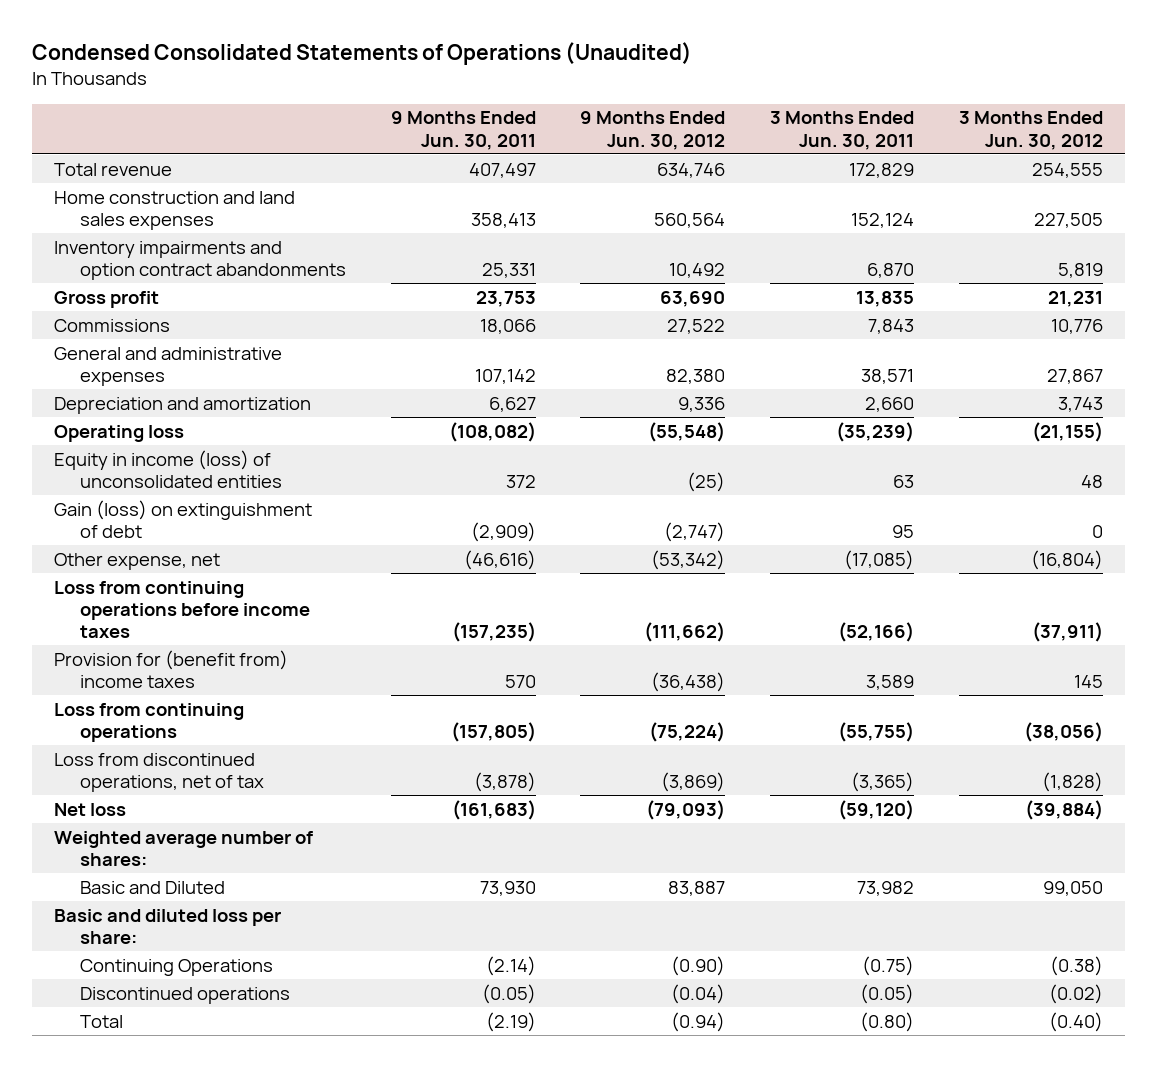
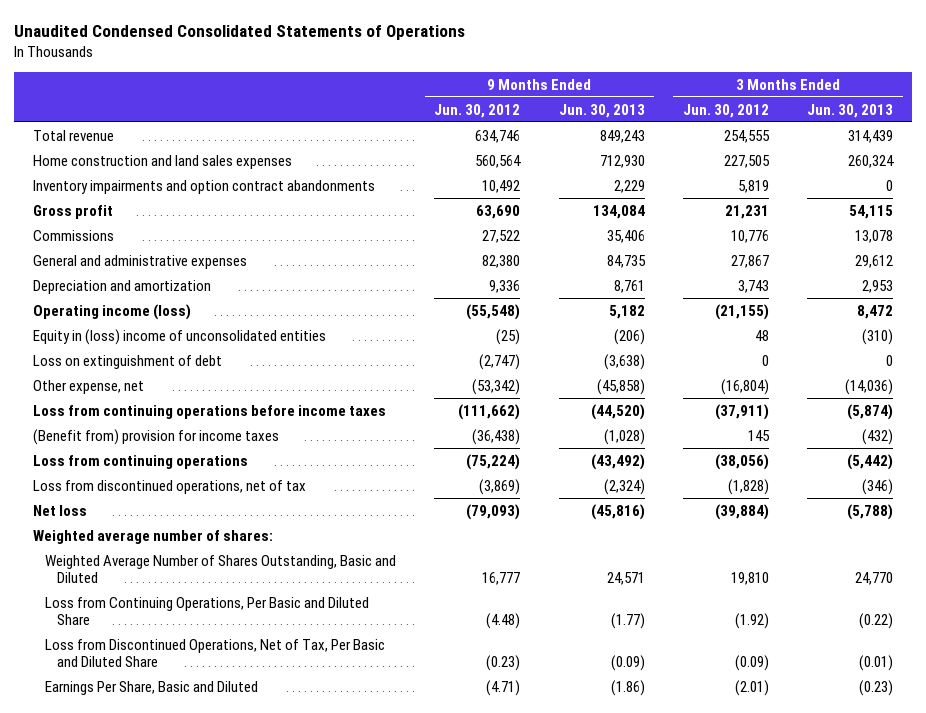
- Condensed Consolidated Statements of Operations (Unaudited)
+ Unaudited Condensed Consolidated Statements of Operations
- | 9 Months Ended Jun. 30, 2011 | 9 Months Ended Jun. 30, 2012 | 3 Months Ended Jun. 30, 2011 | 3 Months Ended Jun. 30, 2012
+ | 9 Months Ended Jun. 30, 2012 | 9 Months Ended Jun. 30, 2013 | 3 Months Ended Jun. 30, 2012 | 3 Months Ended Jun. 30, 2013
- Operating loss | (108,082) | (55,548) | (35,239) | (21,155)
- Equity in income (loss) of unconsolidated entities | 372 | (25) | 63 | 48
- Gain (loss) on extinguishment of debt | (2,909) | (2,747) | 95 | 0
+ Operating income (loss) | (55,548) | 5,182 | (21,155) | 8,472
+ Equity in (loss) income of unconsolidated entities | (25) | (206) | 48 | (310)
+ Loss on extinguishment of debt | (2,747) | (3,638) | 0 | 0
- Provision for (benefit from) income taxes | 570 | (36,438) | 3,589 | 145
+ (Benefit from) provision for income taxes | (36,438) | (1,028) | 145 | (432)
- Basic and Diluted | 73,930 | 83,887 | 73,982 | 99,050
- Basic and diluted loss per share:
- Continuing Operations | (2.14) | (0.90) | (0.75) | (0.38)
- Discontinued operations | (0.05) | (0.04) | (0.05) | (0.02)
- Total | (2.19) | (0.94) | (0.80) | (0.40)
+ Weighted Average Number of Shares Outstanding, Basic and Diluted | 16,777 | 24,571 | 19,810 | 24,770
+ Loss from Continuing Operations, Per Basic and Diluted Share | (4.48) | (1.77) | (1.92) | (0.22)
+ Loss from Discontinued Operations, Net of Tax, Per Basic and Diluted Share | (0.23) | (0.09) | (0.09) | (0.01)
+ Earnings Per Share, Basic and Diluted | (4.71) | (1.86) | (2.01) | (0.23)

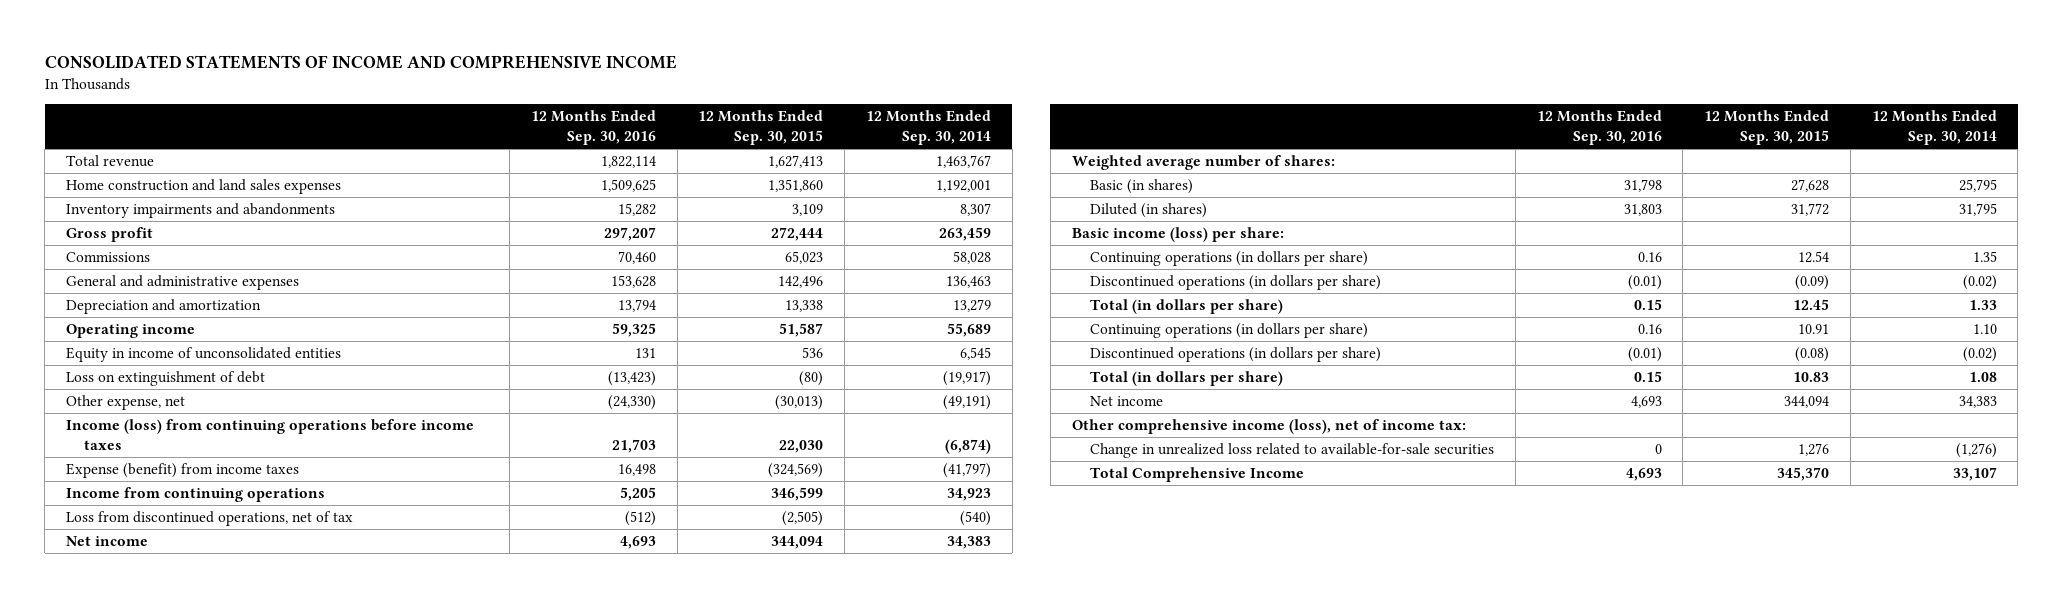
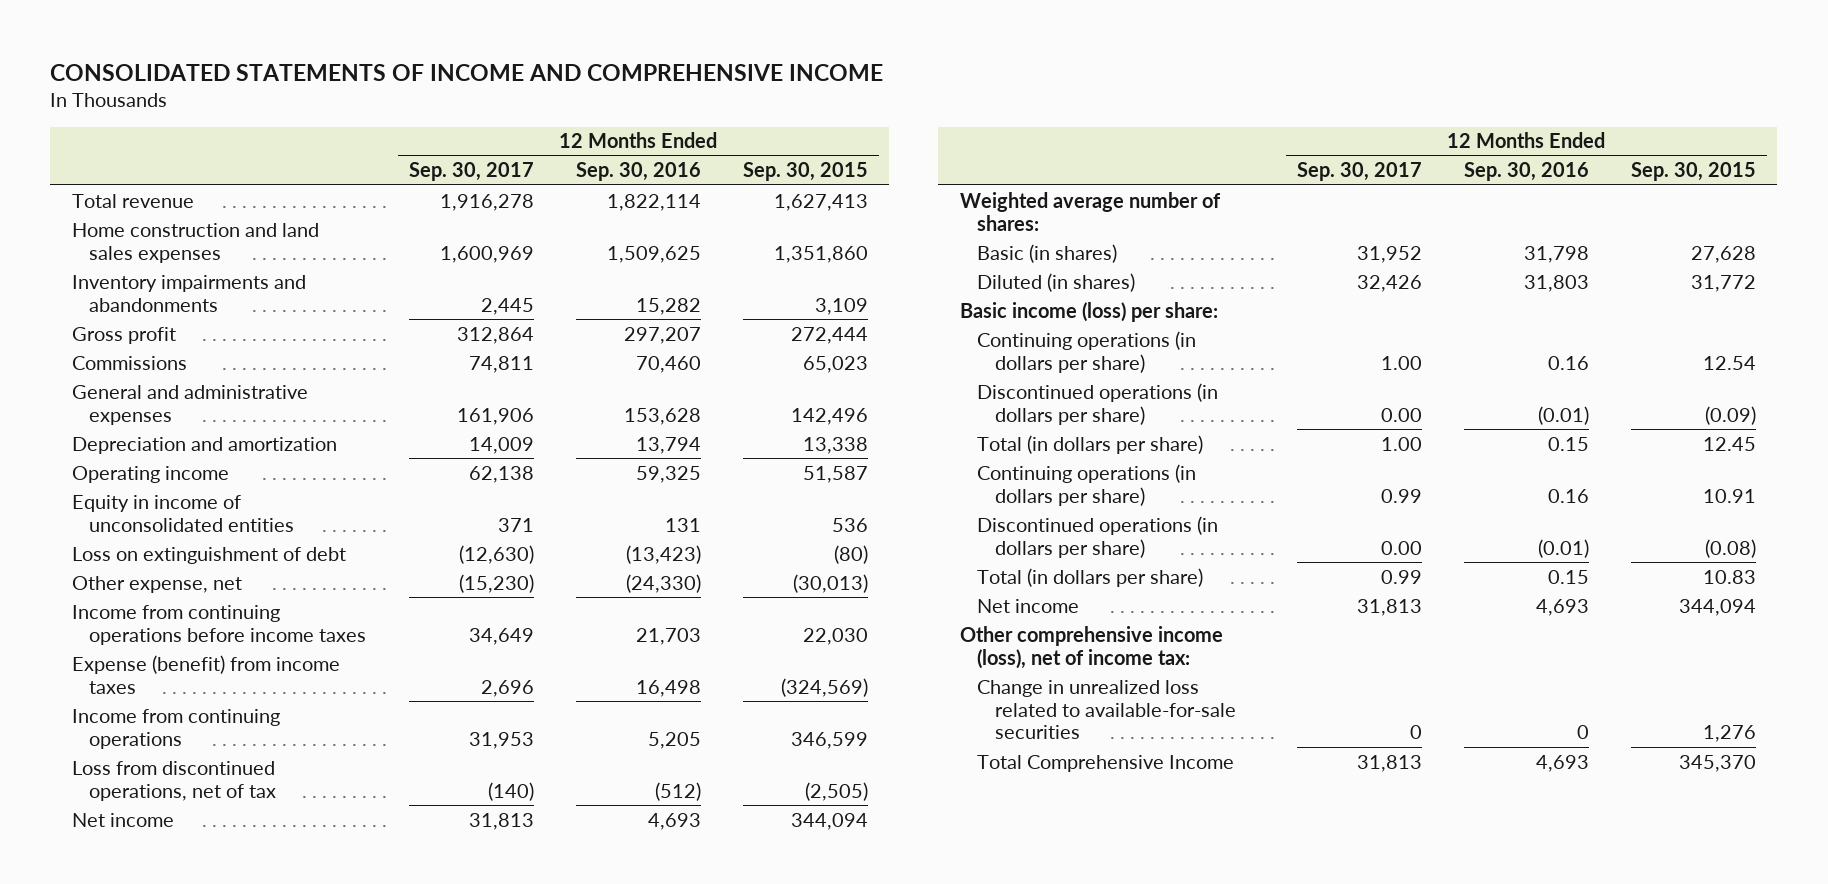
- | 12 Months Ended Sep. 30, 2016 | 12 Months Ended Sep. 30, 2015 | 12 Months Ended Sep. 30, 2014
+ | 12 Months Ended Sep. 30, 2017 | 12 Months Ended Sep. 30, 2016 | 12 Months Ended Sep. 30, 2015
- Income (loss) from continuing operations before income taxes | 21,703 | 22,030 | (6,874)
+ Income from continuing operations before income taxes | 34,649 | 21,703 | 22,030

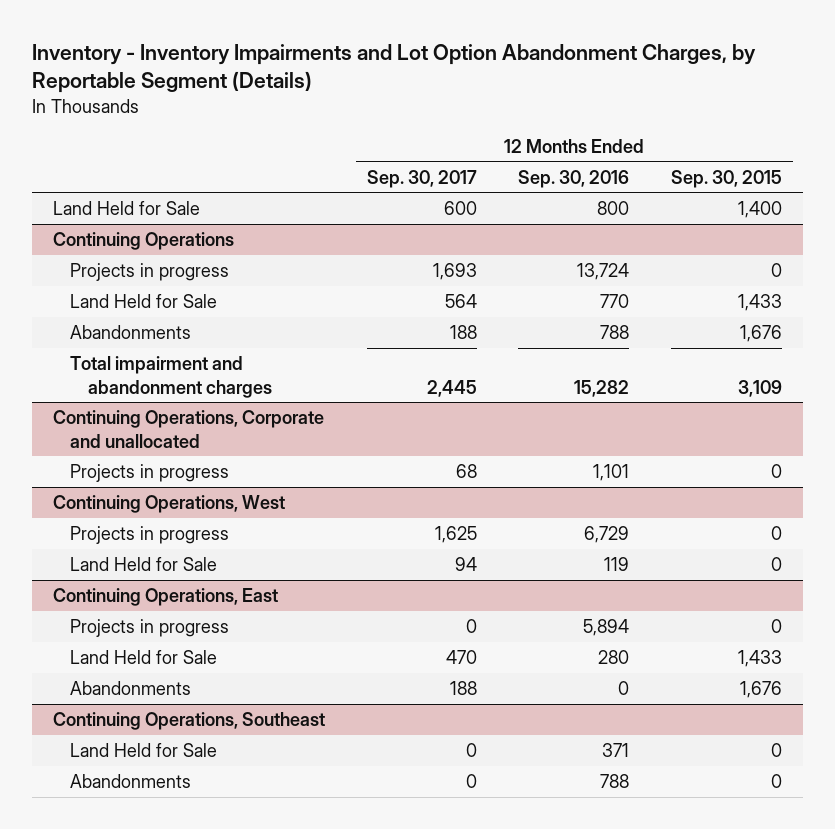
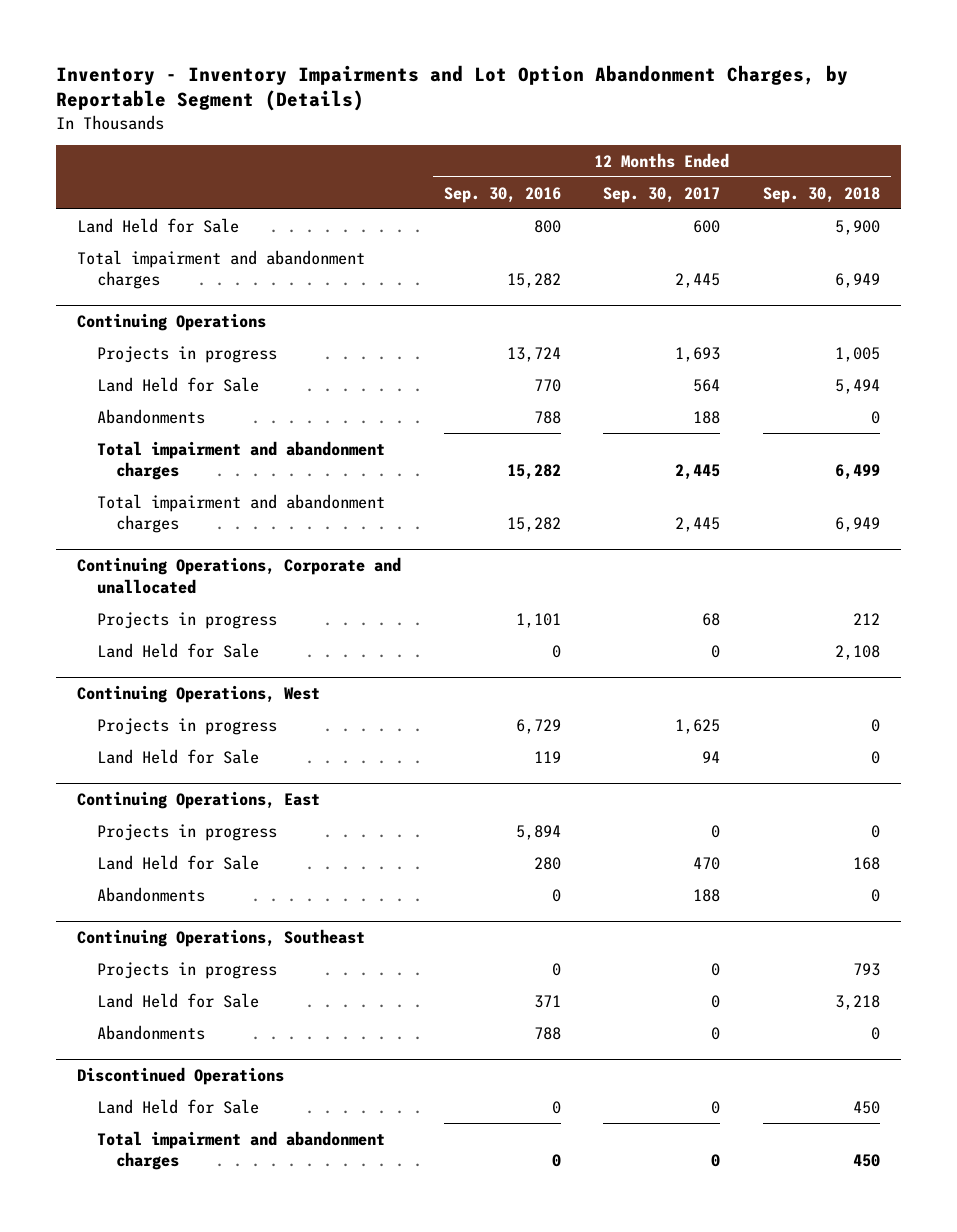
- | 12 Months Ended Sep. 30, 2017 | 12 Months Ended Sep. 30, 2016 | 12 Months Ended Sep. 30, 2015
+ | 12 Months Ended Sep. 30, 2016 | 12 Months Ended Sep. 30, 2017 | 12 Months Ended Sep. 30, 2018
+ Total impairment and abandonment charges | 15,282 | 2,445 | 6,949
@ Continuing Operations
+ Total impairment and abandonment charges | 15,282 | 2,445 | 6,949
@ Continuing Operations, Corporate and unallocated
+ Land Held for Sale | 0 | 0 | 2,108
@ Continuing Operations, Southeast
+ Projects in progress | 0 | 0 | 793
+ Discontinued Operations
+ Land Held for Sale | 0 | 0 | 450
+ Total impairment and abandonment charges | 0 | 0 | 450

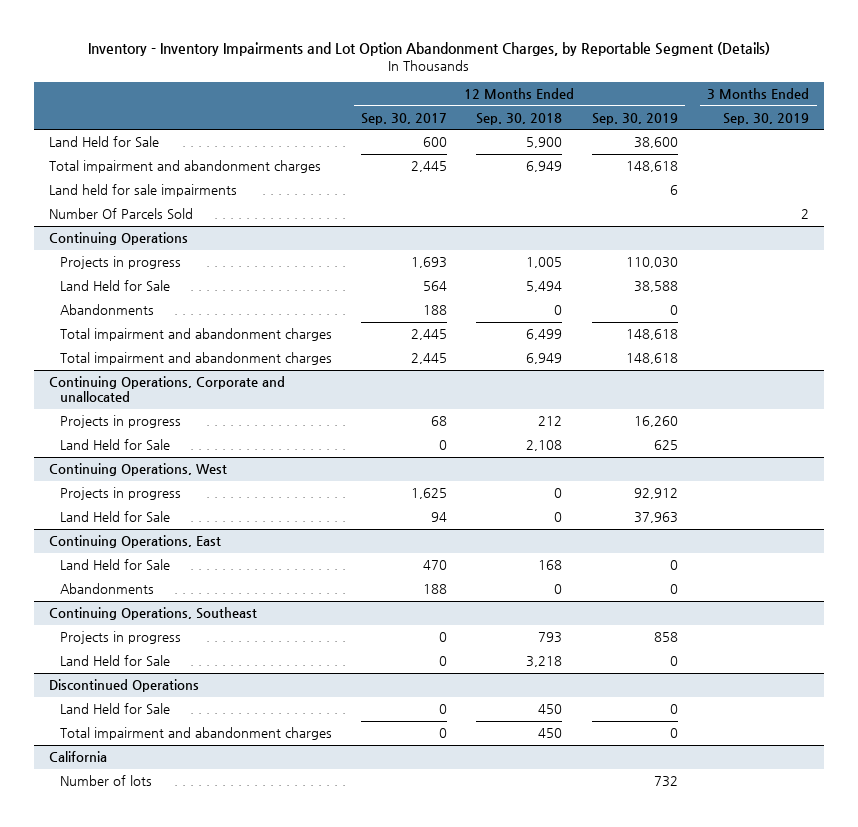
- | 12 Months Ended Sep. 30, 2016 | 12 Months Ended Sep. 30, 2017 | 12 Months Ended Sep. 30, 2018
+ | 12 Months Ended Sep. 30, 2017 | 12 Months Ended Sep. 30, 2018 | 12 Months Ended Sep. 30, 2019 | 3 Months Ended Sep. 30, 2019
+ Land held for sale impairments | | | 6 |
+ Number Of Parcels Sold | | | | 2
@ Continuing Operations, East
- Projects in progress | 5,894 | 0 | 0
@ Continuing Operations, Southeast
- Abandonments | 788 | 0 | 0
+ California
+ Number of lots | | | 732 |

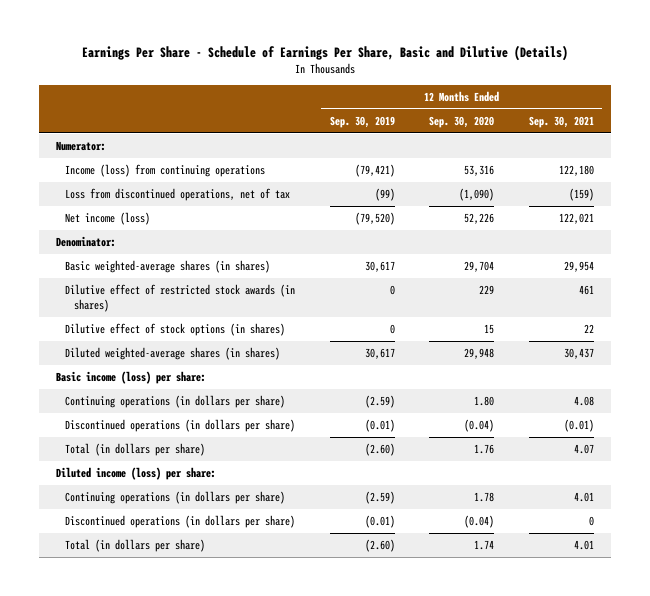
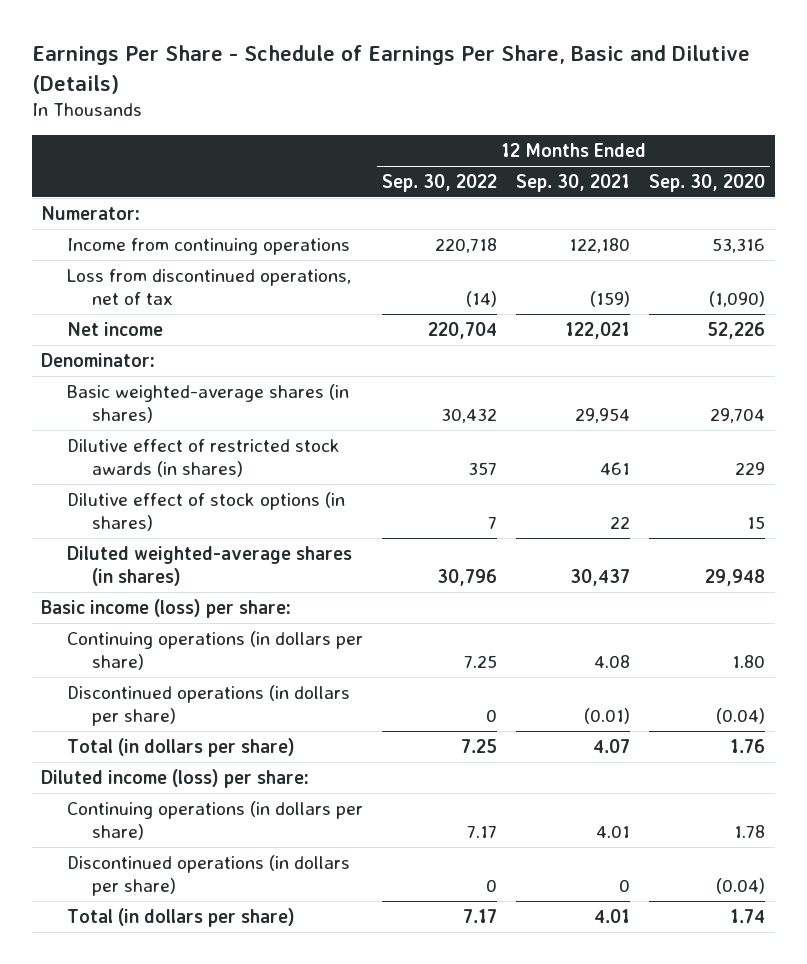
- | 12 Months Ended Sep. 30, 2019 | 12 Months Ended Sep. 30, 2020 | 12 Months Ended Sep. 30, 2021
+ | 12 Months Ended Sep. 30, 2022 | 12 Months Ended Sep. 30, 2021 | 12 Months Ended Sep. 30, 2020
- Income (loss) from continuing operations | (79,421) | 53,316 | 122,180
+ Income from continuing operations | 220,718 | 122,180 | 53,316
- Net income (loss) | (79,520) | 52,226 | 122,021
+ Net income | 220,704 | 122,021 | 52,226

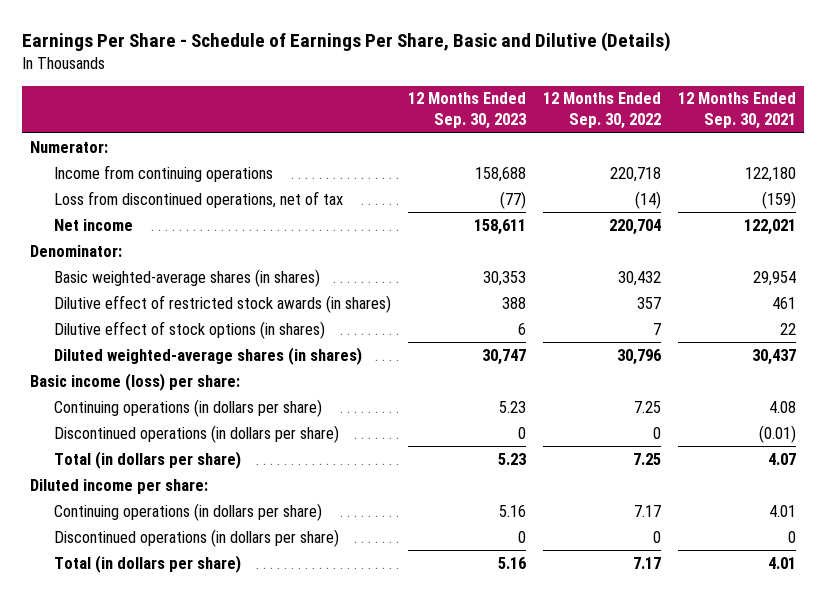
- | 12 Months Ended Sep. 30, 2022 | 12 Months Ended Sep. 30, 2021 | 12 Months Ended Sep. 30, 2020
+ | 12 Months Ended Sep. 30, 2023 | 12 Months Ended Sep. 30, 2022 | 12 Months Ended Sep. 30, 2021
- Diluted income (loss) per share:
+ Diluted income per share:

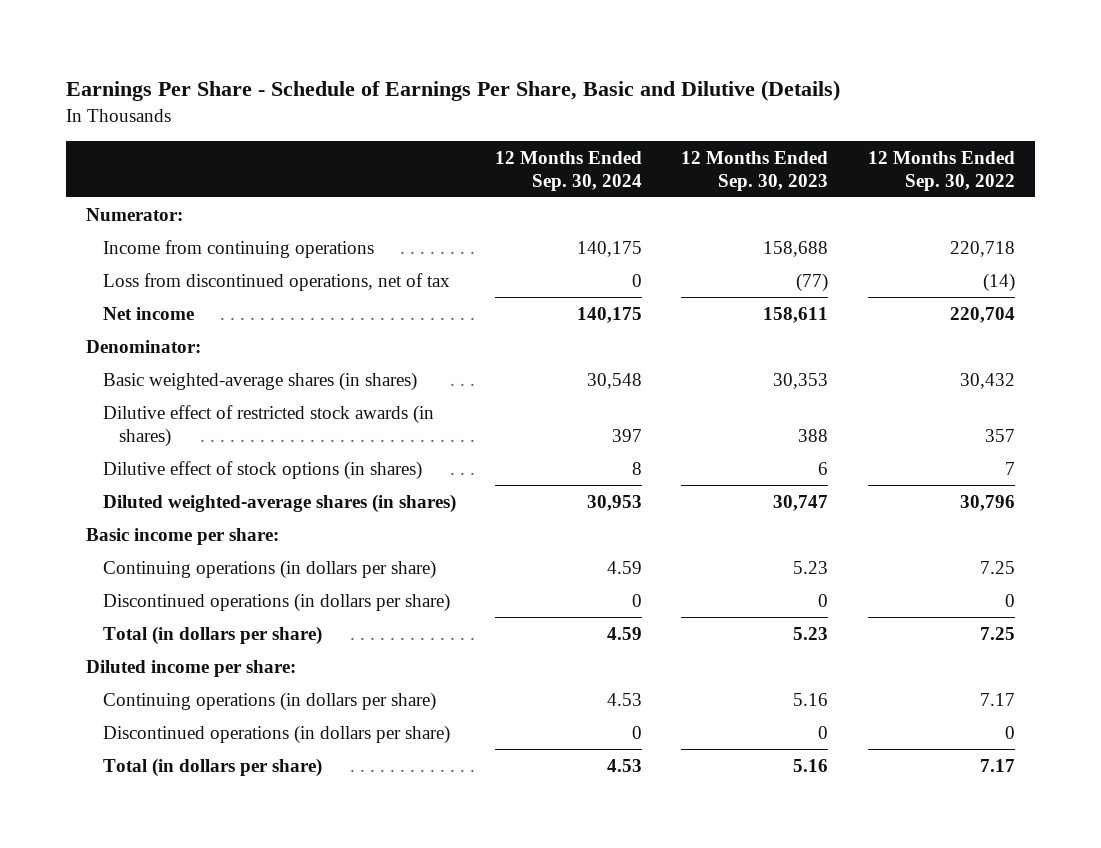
- | 12 Months Ended Sep. 30, 2023 | 12 Months Ended Sep. 30, 2022 | 12 Months Ended Sep. 30, 2021
+ | 12 Months Ended Sep. 30, 2024 | 12 Months Ended Sep. 30, 2023 | 12 Months Ended Sep. 30, 2022
- Basic income (loss) per share:
+ Basic income per share:

